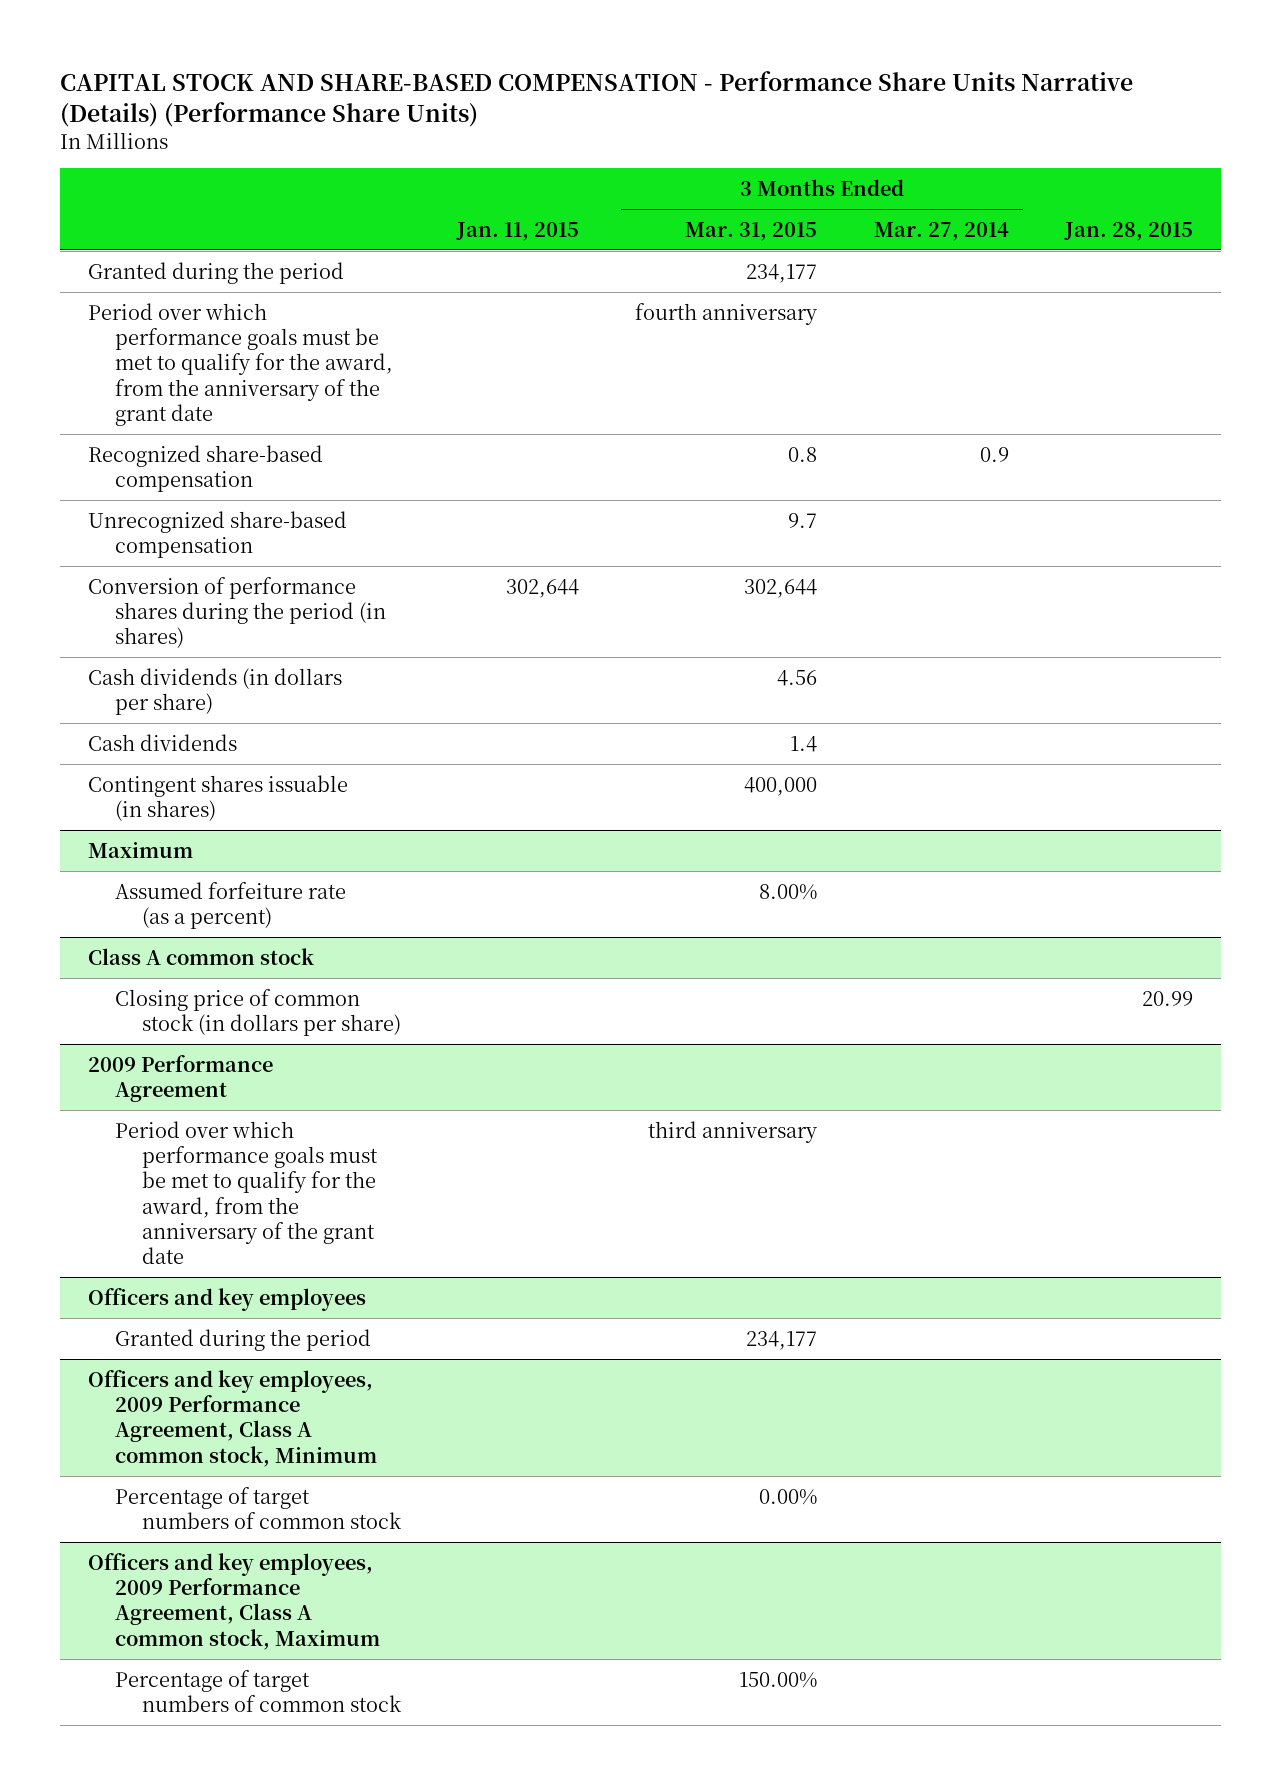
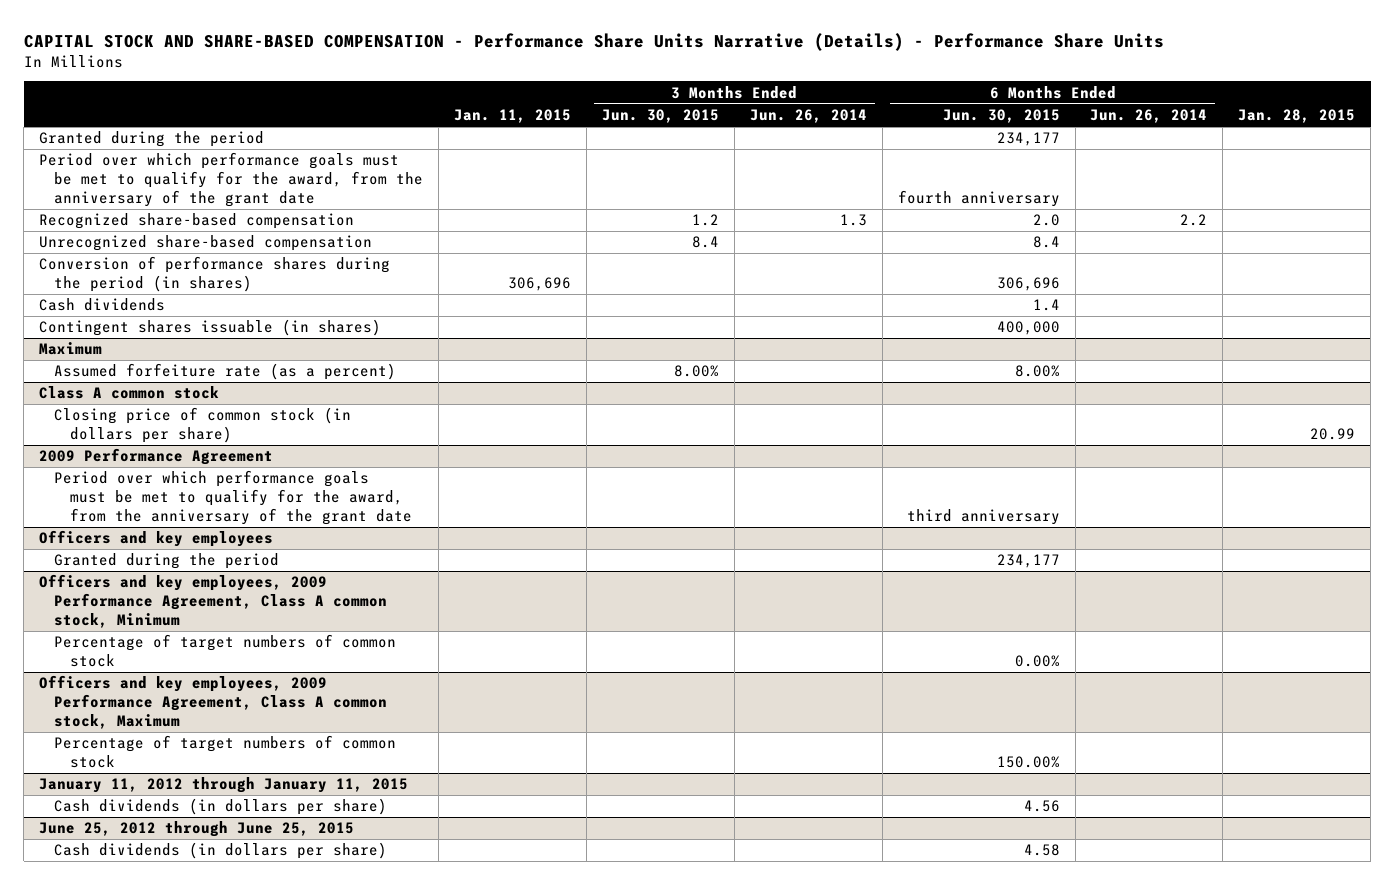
- CAPITAL STOCK AND SHARE-BASED COMPENSATION - Performance Share Units Narrative (Details) (Performance Share Units)
+ CAPITAL STOCK AND SHARE-BASED COMPENSATION - Performance Share Units Narrative (Details) - Performance Share Units
- | Jan. 11, 2015 | 3 Months Ended Mar. 31, 2015 | 3 Months Ended Mar. 27, 2014 | Jan. 28, 2015
+ | Jan. 11, 2015 | 3 Months Ended Jun. 30, 2015 | 3 Months Ended Jun. 26, 2014 | 6 Months Ended Jun. 30, 2015 | 6 Months Ended Jun. 26, 2014 | Jan. 28, 2015
- Conversion of performance shares during the period (in shares) | 302,644 | 302,644 | |
- Cash dividends (in dollars per share) | | 4.56 | |
+ Conversion of performance shares during the period (in shares) | 306,696 | | | 306,696 | |
+ January 11, 2012 through January 11, 2015
+ Cash dividends (in dollars per share) | | | | 4.56 | |
+ June 25, 2012 through June 25, 2015
+ Cash dividends (in dollars per share) | | | | 4.58 | |

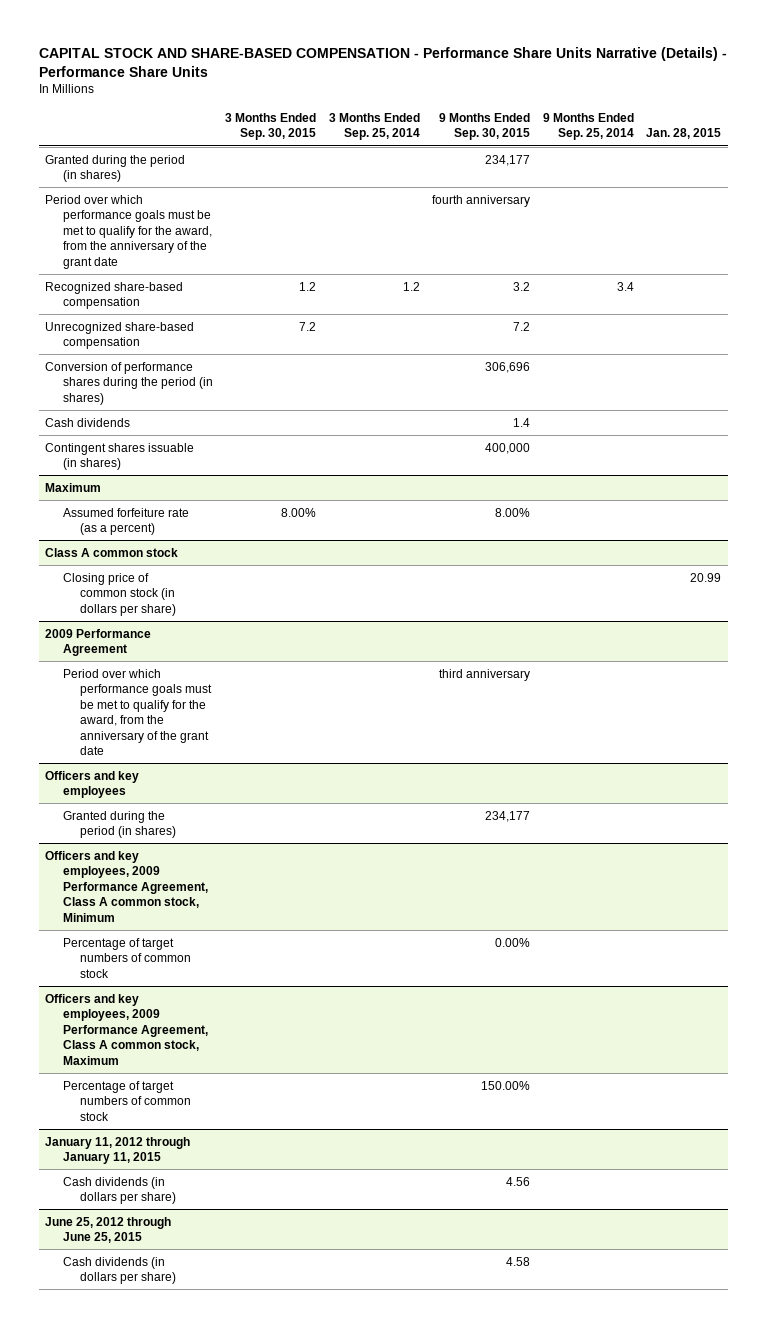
- | Jan. 11, 2015 | 3 Months Ended Jun. 30, 2015 | 3 Months Ended Jun. 26, 2014 | 6 Months Ended Jun. 30, 2015 | 6 Months Ended Jun. 26, 2014 | Jan. 28, 2015
+ | 3 Months Ended Sep. 30, 2015 | 3 Months Ended Sep. 25, 2014 | 9 Months Ended Sep. 30, 2015 | 9 Months Ended Sep. 25, 2014 | Jan. 28, 2015
- Granted during the period | | | | 234,177 | |
+ Granted during the period (in shares) | | | 234,177 | |
@ Officers and key employees
- Granted during the period | | | | 234,177 | |
+ Granted during the period (in shares) | | | 234,177 | |

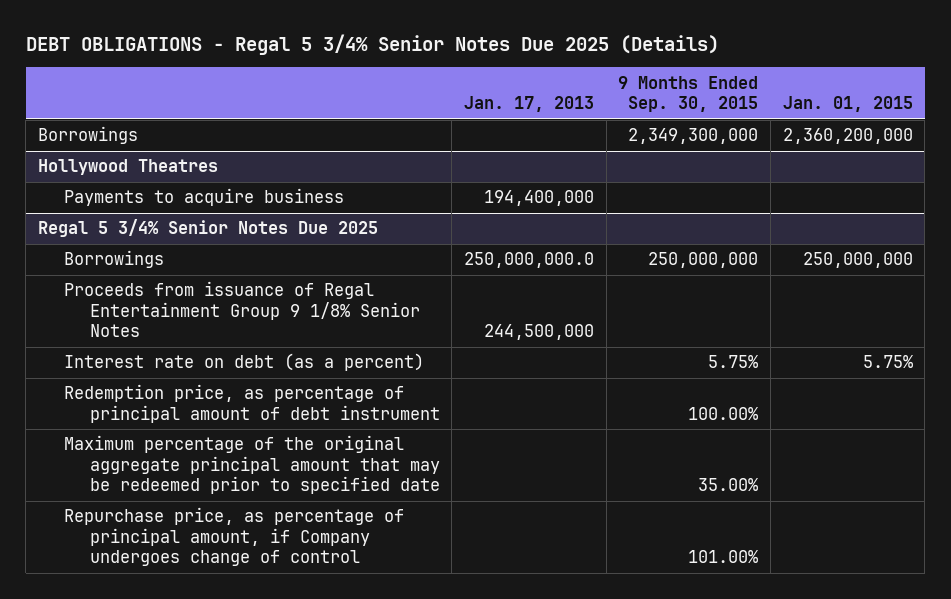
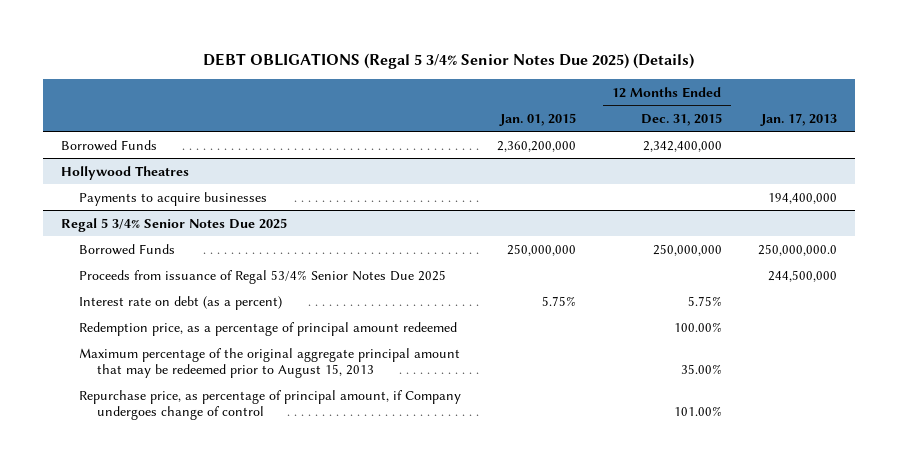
- DEBT OBLIGATIONS - Regal 5 3/4% Senior Notes Due 2025 (Details)
+ DEBT OBLIGATIONS (Regal 5 3/4% Senior Notes Due 2025) (Details)
- | Jan. 17, 2013 | 9 Months Ended Sep. 30, 2015 | Jan. 01, 2015
+ | Jan. 01, 2015 | 12 Months Ended Dec. 31, 2015 | Jan. 17, 2013
- Borrowings | | 2,349,300,000 | 2,360,200,000
+ Borrowed Funds | 2,360,200,000 | 2,342,400,000 |
@ Hollywood Theatres
- Payments to acquire business | 194,400,000 | |
+ Payments to acquire businesses | | | 194,400,000
@ Regal 5 3/4% Senior Notes Due 2025
- Borrowings | 250,000,000.0 | 250,000,000 | 250,000,000
- Proceeds from issuance of Regal Entertainment Group 9 1/8% Senior Notes | 244,500,000 | |
+ Borrowed Funds | 250,000,000 | 250,000,000 | 250,000,000.0
+ Proceeds from issuance of Regal 53/4% Senior Notes Due 2025 | | | 244,500,000
- Redemption price, as percentage of principal amount of debt instrument | | 100.00% |
- Maximum percentage of the original aggregate principal amount that may be redeemed prior to specified date | | 35.00% |
+ Redemption price, as a percentage of principal amount redeemed | | 100.00% |
+ Maximum percentage of the original aggregate principal amount that may be redeemed prior to August 15, 2013 | | 35.00% |

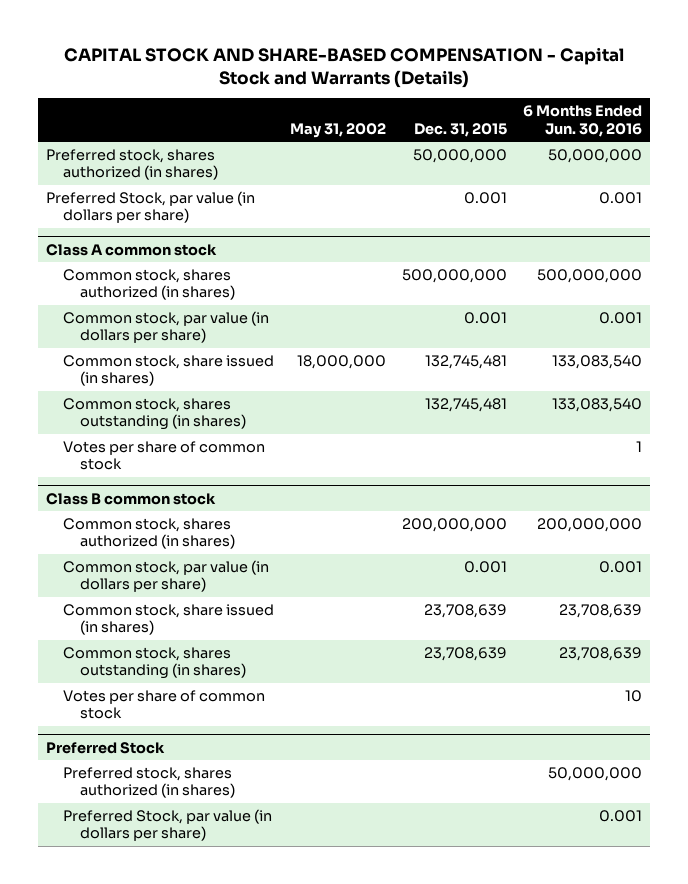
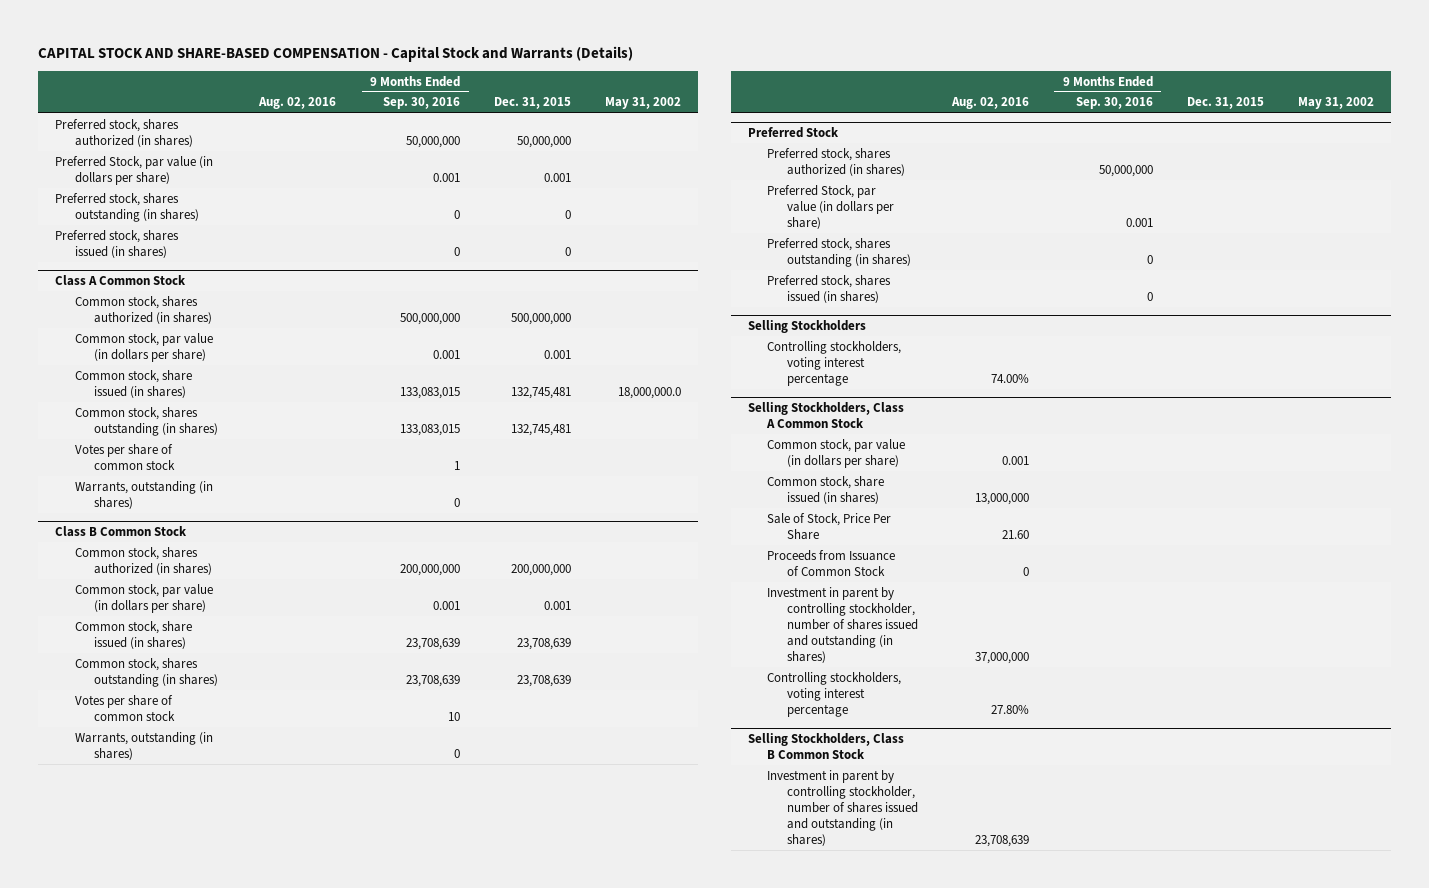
- | May 31, 2002 | Dec. 31, 2015 | 6 Months Ended Jun. 30, 2016
+ | Aug. 02, 2016 | 9 Months Ended Sep. 30, 2016 | Dec. 31, 2015 | May 31, 2002
- Class A common stock
+ Preferred stock, shares outstanding (in shares) | | 0 | 0 |
+ Preferred stock, shares issued (in shares) | | 0 | 0 |
+ Class A Common Stock
- Common stock, share issued (in shares) | 18,000,000 | 132,745,481 | 133,083,540
+ Common stock, share issued (in shares) | | 133,083,015 | 132,745,481 | 18,000,000.0
- Class B common stock
+ Warrants, outstanding (in shares) | | 0 | |
+ Class B Common Stock
+ Warrants, outstanding (in shares) | | 0 | |
@ Preferred Stock
+ Preferred stock, shares outstanding (in shares) | | 0 | |
+ Preferred stock, shares issued (in shares) | | 0 | |
+ Selling Stockholders
+ Controlling stockholders, voting interest percentage | 74.00% | | |
+ Selling Stockholders, Class A Common Stock
+ Common stock, par value (in dollars per share) | 0.001 | | |
+ Common stock, share issued (in shares) | 13,000,000 | | |
+ Sale of Stock, Price Per Share | 21.60 | | |
+ Proceeds from Issuance of Common Stock | 0 | | |
+ Investment in parent by controlling stockholder, number of shares issued and outstanding (in shares) | 37,000,000 | | |
+ Controlling stockholders, voting interest percentage | 27.80% | | |
+ Selling Stockholders, Class B Common Stock
+ Investment in parent by controlling stockholder, number of shares issued and outstanding (in shares) | 23,708,639 | | |

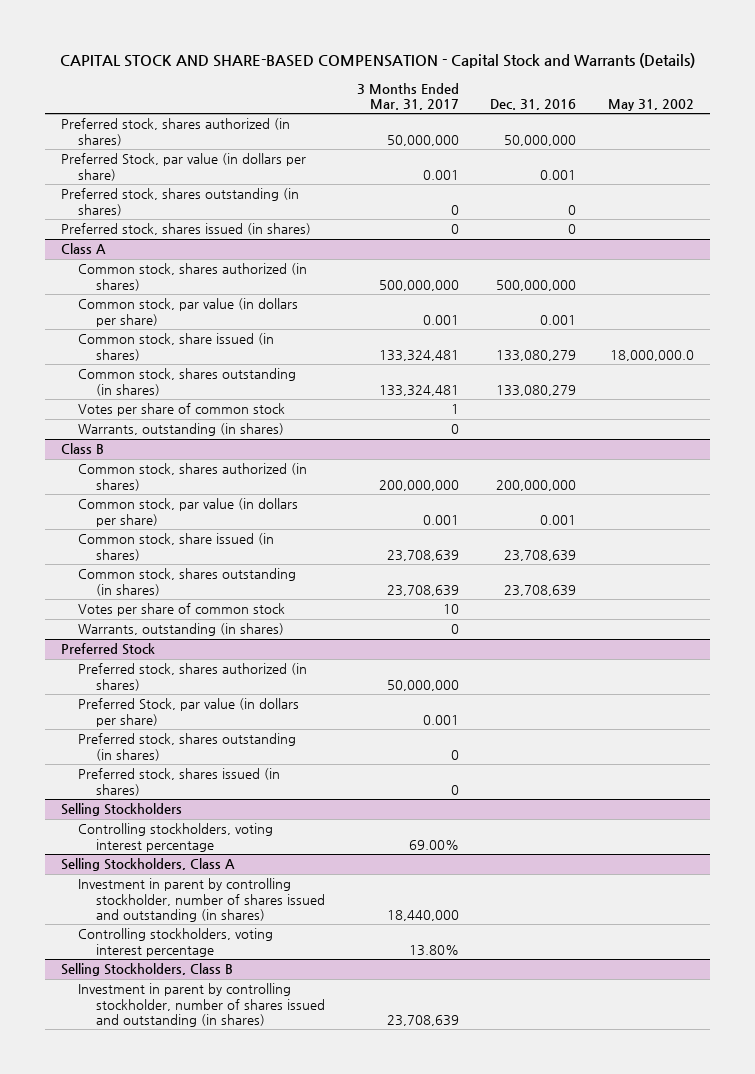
- | Aug. 02, 2016 | 9 Months Ended Sep. 30, 2016 | Dec. 31, 2015 | May 31, 2002
+ | 3 Months Ended Mar. 31, 2017 | Dec. 31, 2016 | May 31, 2002
- Class A Common Stock
+ Class A
- Class B Common Stock
+ Class B
- Selling Stockholders, Class A Common Stock
- Common stock, par value (in dollars per share) | 0.001 | | |
- Common stock, share issued (in shares) | 13,000,000 | | |
- Sale of Stock, Price Per Share | 21.60 | | |
- Proceeds from Issuance of Common Stock | 0 | | |
+ Selling Stockholders, Class A
- Selling Stockholders, Class B Common Stock
+ Selling Stockholders, Class B

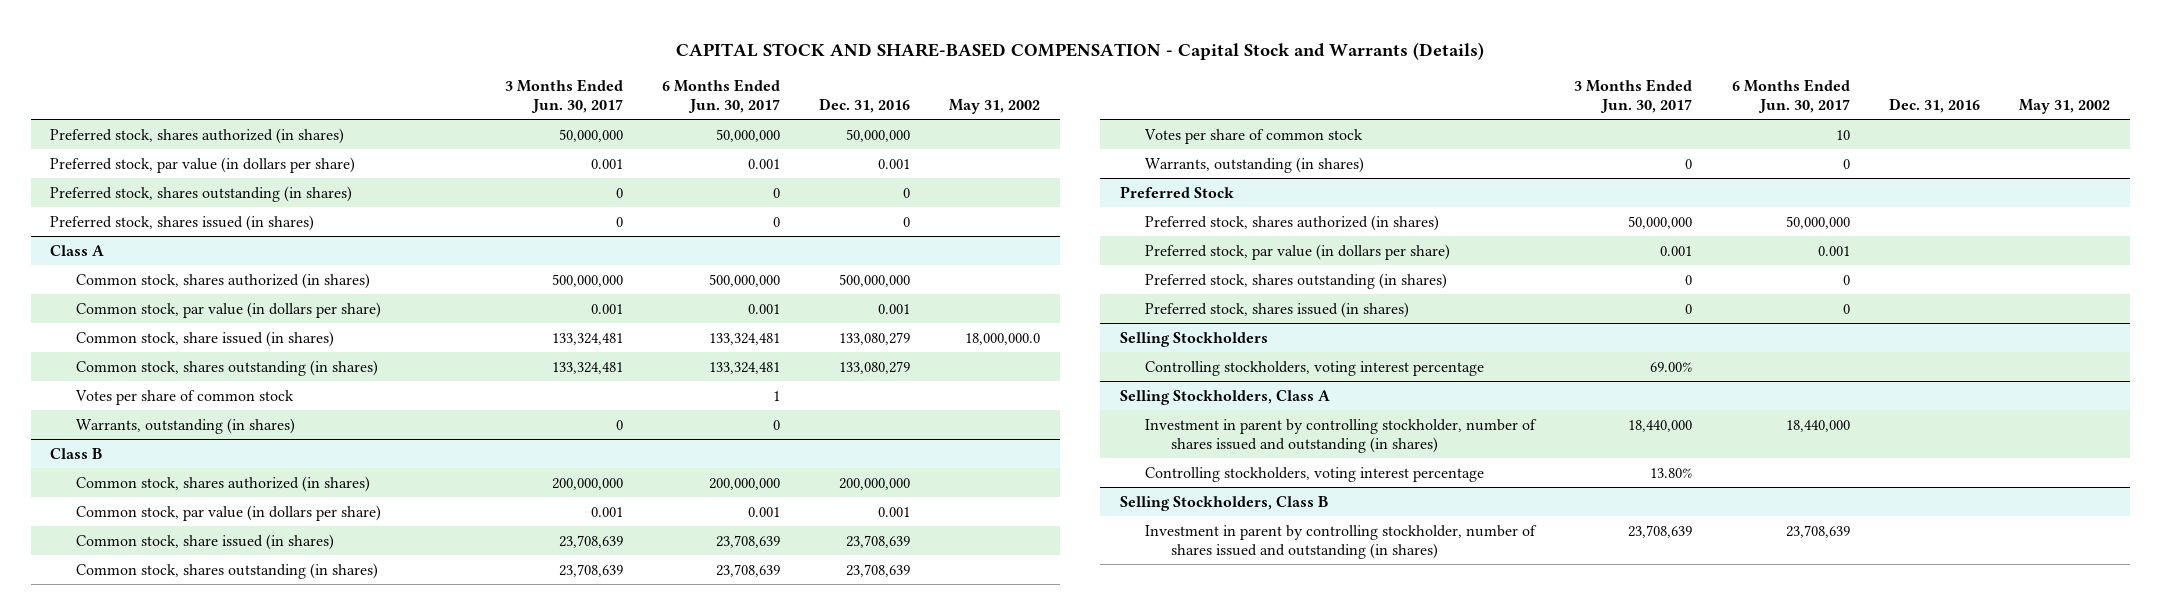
- | 3 Months Ended Mar. 31, 2017 | Dec. 31, 2016 | May 31, 2002
+ | 3 Months Ended Jun. 30, 2017 | 6 Months Ended Jun. 30, 2017 | Dec. 31, 2016 | May 31, 2002
- Preferred Stock, par value (in dollars per share) | 0.001 | 0.001 |
+ Preferred stock, par value (in dollars per share) | 0.001 | 0.001 | 0.001 |
@ Preferred Stock
- Preferred Stock, par value (in dollars per share) | 0.001 | |
+ Preferred stock, par value (in dollars per share) | 0.001 | 0.001 | |

